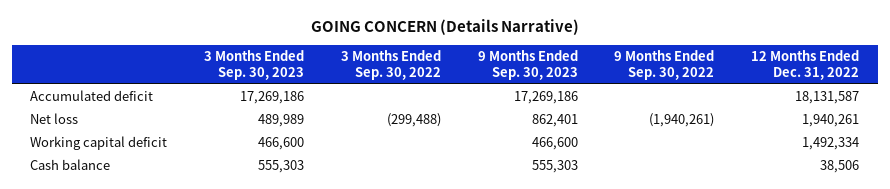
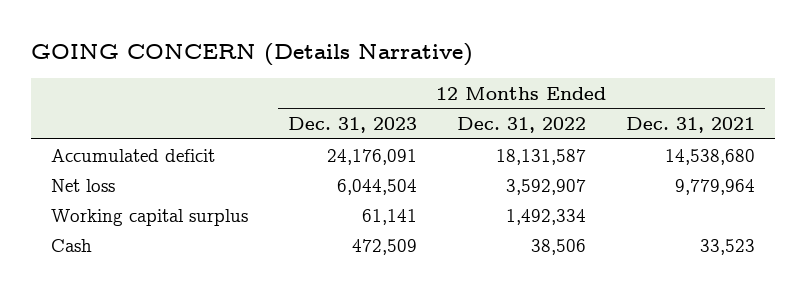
- | 3 Months Ended Sep. 30, 2023 | 3 Months Ended Sep. 30, 2022 | 9 Months Ended Sep. 30, 2023 | 9 Months Ended Sep. 30, 2022 | 12 Months Ended Dec. 31, 2022
+ | 12 Months Ended Dec. 31, 2023 | 12 Months Ended Dec. 31, 2022 | 12 Months Ended Dec. 31, 2021
- Net loss | 489,989 | (299,488) | 862,401 | (1,940,261) | 1,940,261
- Working capital deficit | 466,600 | | 466,600 | | 1,492,334
- Cash balance | 555,303 | | 555,303 | | 38,506
+ Net loss | 6,044,504 | 3,592,907 | 9,779,964
+ Working capital surplus | 61,141 | 1,492,334 |
+ Cash | 472,509 | 38,506 | 33,523

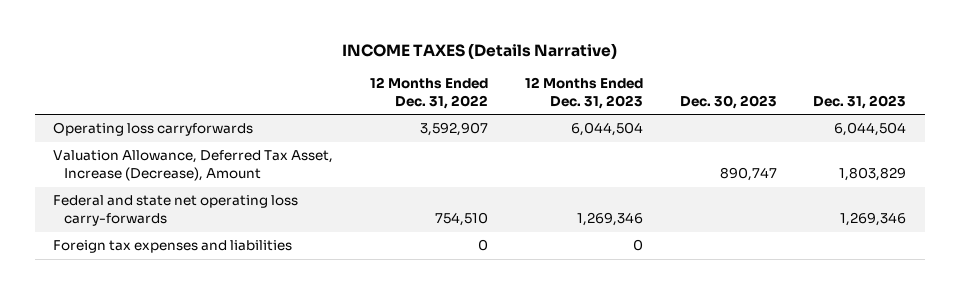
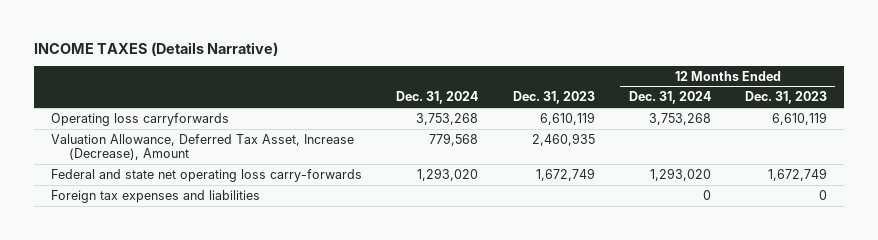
- | 12 Months Ended Dec. 31, 2022 | 12 Months Ended Dec. 31, 2023 | Dec. 30, 2023 | Dec. 31, 2023
+ | Dec. 31, 2024 | Dec. 31, 2023 | 12 Months Ended Dec. 31, 2024 | 12 Months Ended Dec. 31, 2023
- Operating loss carryforwards | 3,592,907 | 6,044,504 | | 6,044,504
- Valuation Allowance, Deferred Tax Asset, Increase (Decrease), Amount | | | 890,747 | 1,803,829
- Federal and state net operating loss carry-forwards | 754,510 | 1,269,346 | | 1,269,346
+ Operating loss carryforwards | 3,753,268 | 6,610,119 | 3,753,268 | 6,610,119
+ Valuation Allowance, Deferred Tax Asset, Increase (Decrease), Amount | 779,568 | 2,460,935 | |
+ Federal and state net operating loss carry-forwards | 1,293,020 | 1,672,749 | 1,293,020 | 1,672,749

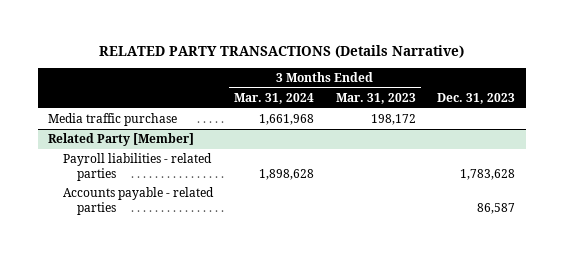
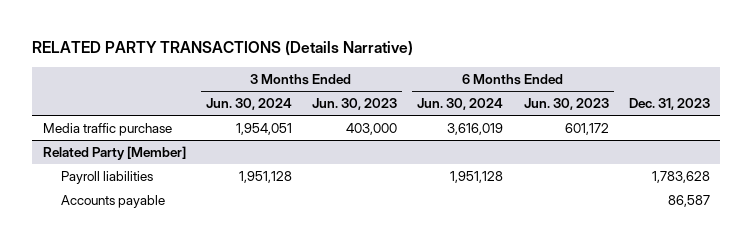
- | 3 Months Ended Mar. 31, 2024 | 3 Months Ended Mar. 31, 2023 | Dec. 31, 2023
+ | 3 Months Ended Jun. 30, 2024 | 3 Months Ended Jun. 30, 2023 | 6 Months Ended Jun. 30, 2024 | 6 Months Ended Jun. 30, 2023 | Dec. 31, 2023
@ Related Party [Member]
- Payroll liabilities - related parties | 1,898,628 | | 1,783,628
- Accounts payable - related parties | | | 86,587
+ Payroll liabilities | 1,951,128 | | 1,951,128 | | 1,783,628
+ Accounts payable | | | | | 86,587

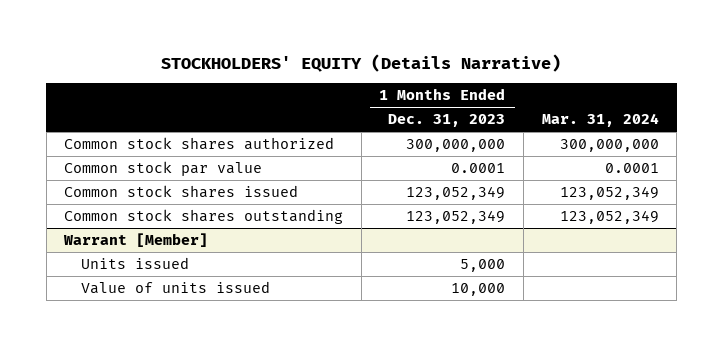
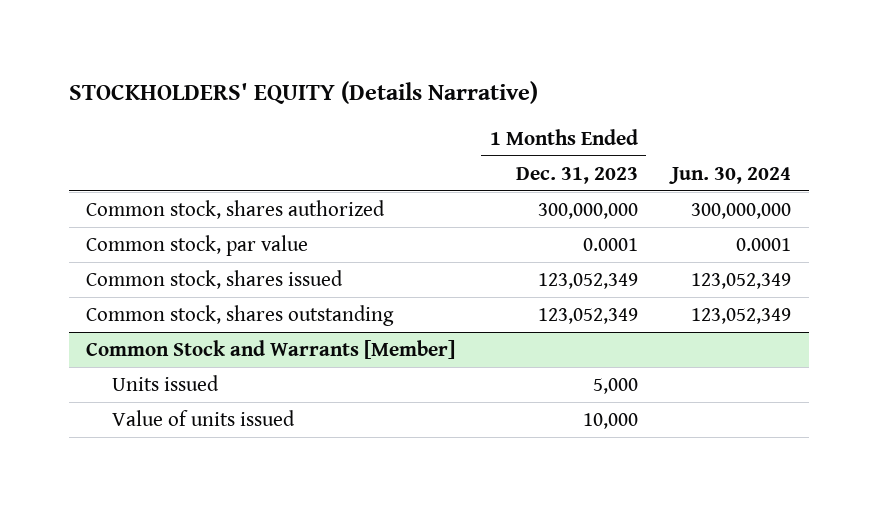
- | 1 Months Ended Dec. 31, 2023 | Mar. 31, 2024
+ | 1 Months Ended Dec. 31, 2023 | Jun. 30, 2024
- Common stock shares authorized | 300,000,000 | 300,000,000
- Common stock par value | 0.0001 | 0.0001
- Common stock shares issued | 123,052,349 | 123,052,349
- Common stock shares outstanding | 123,052,349 | 123,052,349
- Warrant [Member]
+ Common stock, shares authorized | 300,000,000 | 300,000,000
+ Common stock, par value | 0.0001 | 0.0001
+ Common stock, shares issued | 123,052,349 | 123,052,349
+ Common stock, shares outstanding | 123,052,349 | 123,052,349
+ Common Stock and Warrants [Member]

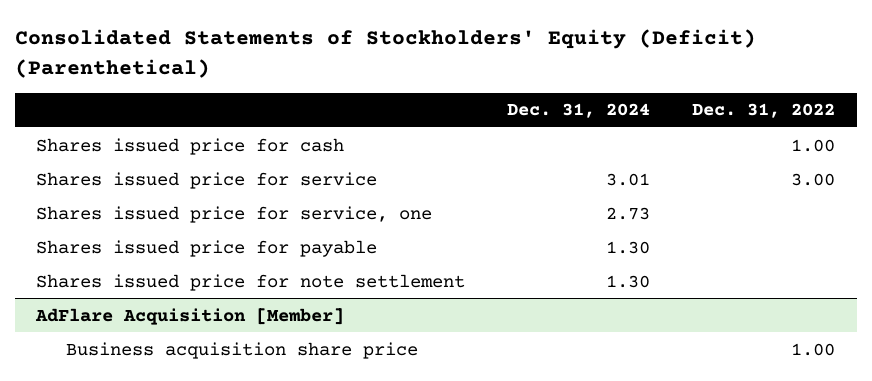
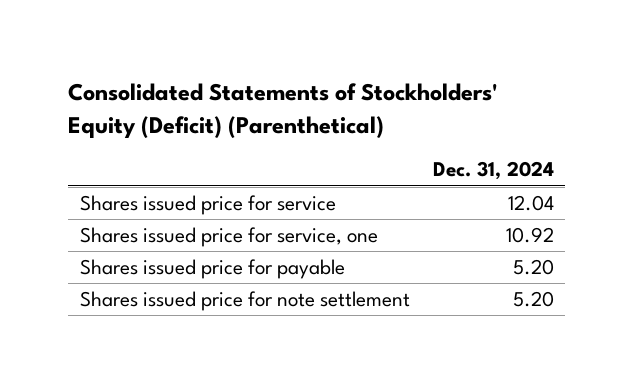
- | Dec. 31, 2024 | Dec. 31, 2022
+ | Dec. 31, 2024
- Shares issued price for cash | | 1.00
- Shares issued price for service | 3.01 | 3.00
- Shares issued price for service, one | 2.73 |
- Shares issued price for payable | 1.30 |
- Shares issued price for note settlement | 1.30 |
- AdFlare Acquisition [Member]
- Business acquisition share price | | 1.00
+ Shares issued price for service | 12.04
+ Shares issued price for service, one | 10.92
+ Shares issued price for payable | 5.20
+ Shares issued price for note settlement | 5.20

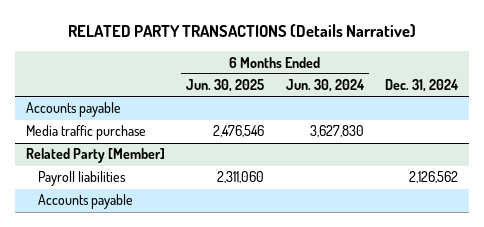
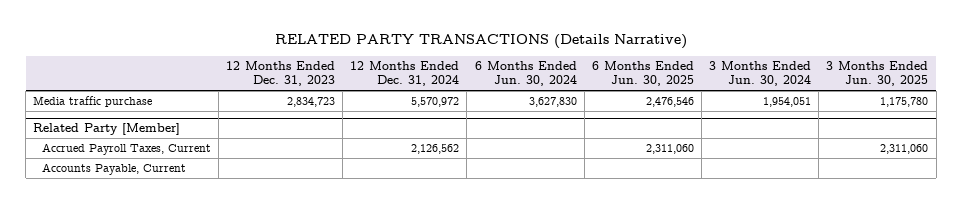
- | 6 Months Ended Jun. 30, 2025 | 6 Months Ended Jun. 30, 2024 | Dec. 31, 2024
+ | 12 Months Ended Dec. 31, 2023 | 12 Months Ended Dec. 31, 2024 | 6 Months Ended Jun. 30, 2024 | 6 Months Ended Jun. 30, 2025 | 3 Months Ended Jun. 30, 2024 | 3 Months Ended Jun. 30, 2025
- Accounts payable
@ Related Party [Member]
- Payroll liabilities | 2,311,060 | | 2,126,562
- Accounts payable
+ Accrued Payroll Taxes, Current | | 2,126,562 | | 2,311,060 | | 2,311,060
+ Accounts Payable, Current

